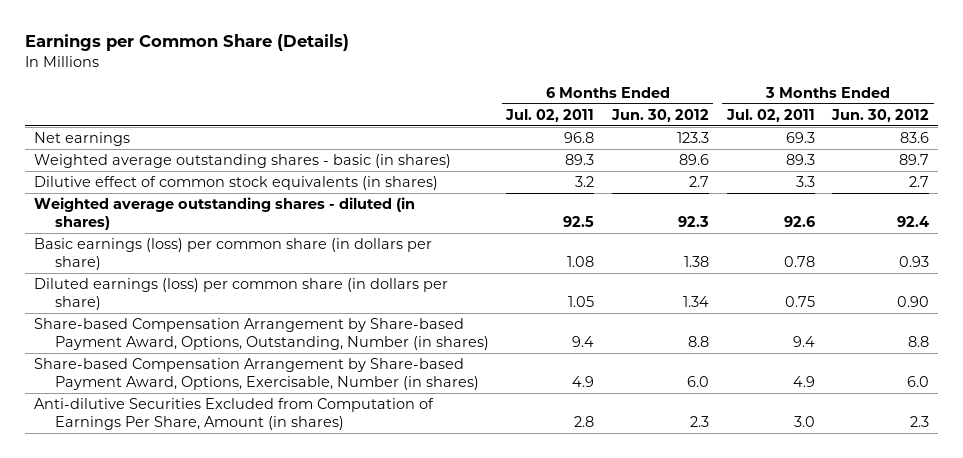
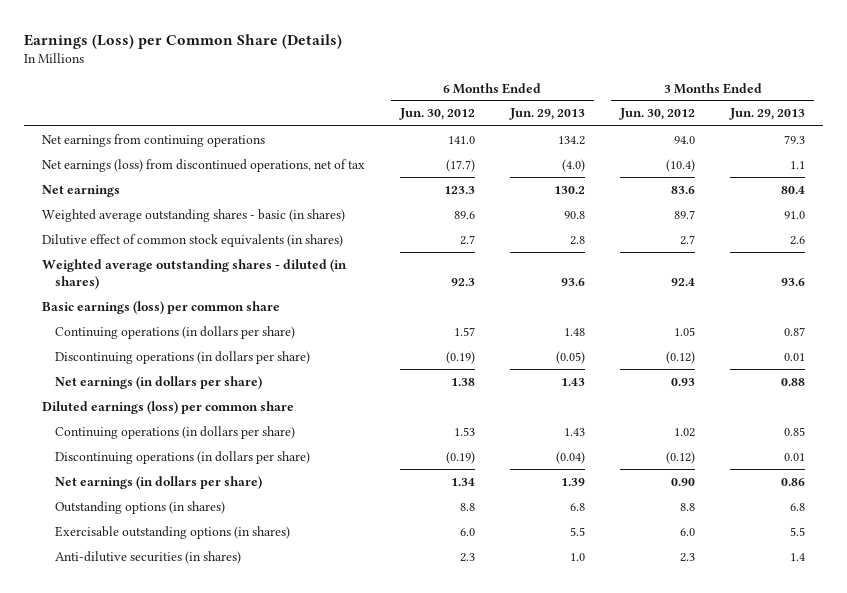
- Earnings per Common Share (Details)
+ Earnings (Loss) per Common Share (Details)
- | 6 Months Ended Jul. 02, 2011 | 6 Months Ended Jun. 30, 2012 | 3 Months Ended Jul. 02, 2011 | 3 Months Ended Jun. 30, 2012
+ | 6 Months Ended Jun. 30, 2012 | 6 Months Ended Jun. 29, 2013 | 3 Months Ended Jun. 30, 2012 | 3 Months Ended Jun. 29, 2013
+ Net earnings from continuing operations | 141.0 | 134.2 | 94.0 | 79.3
+ Net earnings (loss) from discontinued operations, net of tax | (17.7) | (4.0) | (10.4) | 1.1
- Basic earnings (loss) per common share (in dollars per share) | 1.08 | 1.38 | 0.78 | 0.93
- Diluted earnings (loss) per common share (in dollars per share) | 1.05 | 1.34 | 0.75 | 0.90
- Share-based Compensation Arrangement by Share-based Payment Award, Options, Outstanding, Number (in shares) | 9.4 | 8.8 | 9.4 | 8.8
- Share-based Compensation Arrangement by Share-based Payment Award, Options, Exercisable, Number (in shares) | 4.9 | 6.0 | 4.9 | 6.0
- Anti-dilutive Securities Excluded from Computation of Earnings Per Share, Amount (in shares) | 2.8 | 2.3 | 3.0 | 2.3
+ Basic earnings (loss) per common share
+ Continuing operations (in dollars per share) | 1.57 | 1.48 | 1.05 | 0.87
+ Discontinuing operations (in dollars per share) | (0.19) | (0.05) | (0.12) | 0.01
+ Net earnings (in dollars per share) | 1.38 | 1.43 | 0.93 | 0.88
+ Diluted earnings (loss) per common share
+ Continuing operations (in dollars per share) | 1.53 | 1.43 | 1.02 | 0.85
+ Discontinuing operations (in dollars per share) | (0.19) | (0.04) | (0.12) | 0.01
+ Net earnings (in dollars per share) | 1.34 | 1.39 | 0.90 | 0.86
+ Outstanding options (in shares) | 8.8 | 6.8 | 8.8 | 6.8
+ Exercisable outstanding options (in shares) | 6.0 | 5.5 | 6.0 | 5.5
+ Anti-dilutive securities (in shares) | 2.3 | 1.0 | 2.3 | 1.4

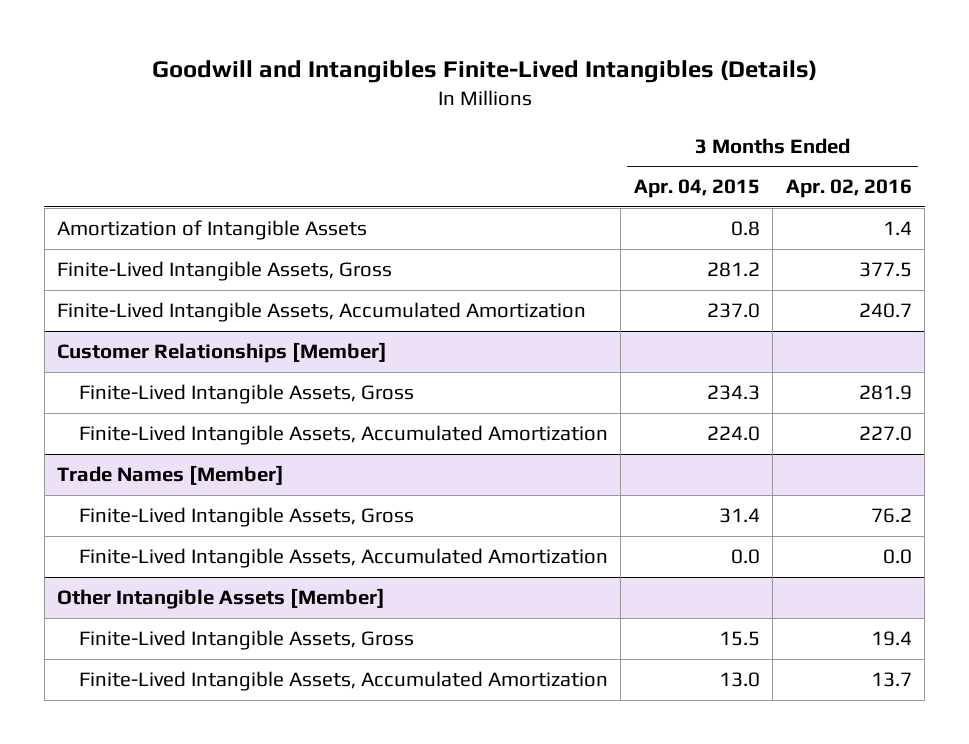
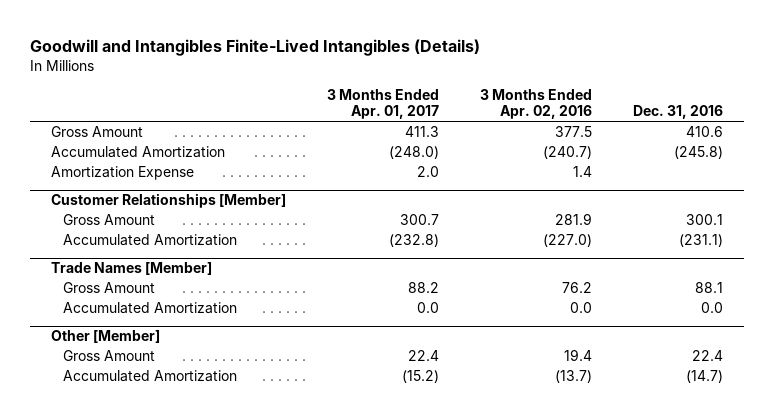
- | 3 Months Ended Apr. 04, 2015 | 3 Months Ended Apr. 02, 2016
+ | 3 Months Ended Apr. 01, 2017 | 3 Months Ended Apr. 02, 2016 | Dec. 31, 2016
- Amortization of Intangible Assets | 0.8 | 1.4
- Finite-Lived Intangible Assets, Gross | 281.2 | 377.5
- Finite-Lived Intangible Assets, Accumulated Amortization | 237.0 | 240.7
+ Gross Amount | 411.3 | 377.5 | 410.6
+ Accumulated Amortization | (248.0) | (240.7) | (245.8)
+ Amortization Expense | 2.0 | 1.4 |
@ Customer Relationships [Member]
- Finite-Lived Intangible Assets, Gross | 234.3 | 281.9
- Finite-Lived Intangible Assets, Accumulated Amortization | 224.0 | 227.0
+ Gross Amount | 300.7 | 281.9 | 300.1
+ Accumulated Amortization | (232.8) | (227.0) | (231.1)
@ Trade Names [Member]
- Finite-Lived Intangible Assets, Gross | 31.4 | 76.2
- Finite-Lived Intangible Assets, Accumulated Amortization | 0.0 | 0.0
- Other Intangible Assets [Member]
- Finite-Lived Intangible Assets, Gross | 15.5 | 19.4
- Finite-Lived Intangible Assets, Accumulated Amortization | 13.0 | 13.7
@ Trade Names [Member]
+ Gross Amount | 88.2 | 76.2 | 88.1
+ Accumulated Amortization | 0.0 | 0.0 | 0.0
+ Other [Member]
+ Gross Amount | 22.4 | 19.4 | 22.4
+ Accumulated Amortization | (15.2) | (13.7) | (14.7)

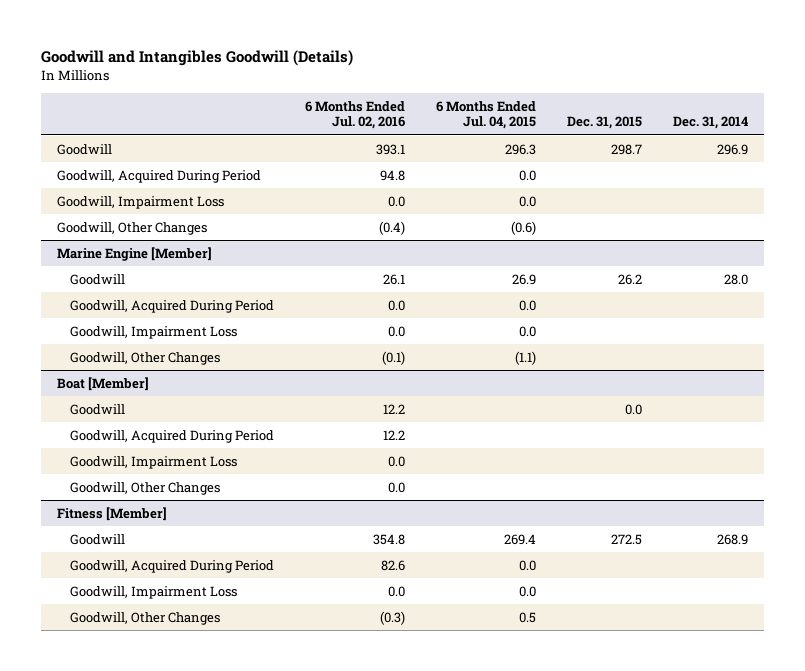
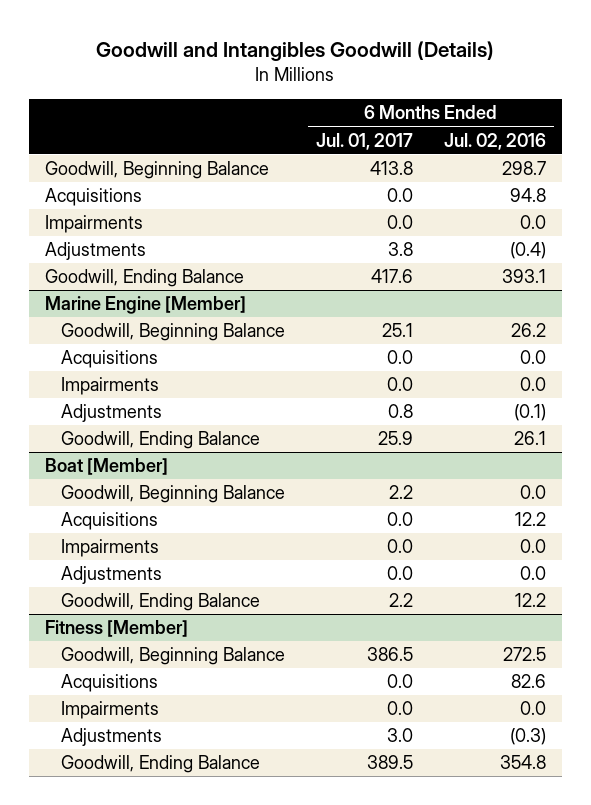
- | 6 Months Ended Jul. 02, 2016 | 6 Months Ended Jul. 04, 2015 | Dec. 31, 2015 | Dec. 31, 2014
+ | 6 Months Ended Jul. 01, 2017 | 6 Months Ended Jul. 02, 2016
- Goodwill | 393.1 | 296.3 | 298.7 | 296.9
- Goodwill, Acquired During Period | 94.8 | 0.0 | |
- Goodwill, Impairment Loss | 0.0 | 0.0 | |
- Goodwill, Other Changes | (0.4) | (0.6) | |
+ Goodwill, Beginning Balance | 413.8 | 298.7
+ Acquisitions | 0.0 | 94.8
+ Impairments | 0.0 | 0.0
+ Adjustments | 3.8 | (0.4)
+ Goodwill, Ending Balance | 417.6 | 393.1
@ Marine Engine [Member]
- Goodwill | 26.1 | 26.9 | 26.2 | 28.0
- Goodwill, Acquired During Period | 0.0 | 0.0 | |
- Goodwill, Impairment Loss | 0.0 | 0.0 | |
- Goodwill, Other Changes | (0.1) | (1.1) | |
+ Goodwill, Beginning Balance | 25.1 | 26.2
+ Acquisitions | 0.0 | 0.0
+ Impairments | 0.0 | 0.0
+ Adjustments | 0.8 | (0.1)
+ Goodwill, Ending Balance | 25.9 | 26.1
@ Boat [Member]
- Goodwill | 12.2 | | 0.0 |
- Goodwill, Acquired During Period | 12.2 | | |
- Goodwill, Impairment Loss | 0.0 | | |
- Goodwill, Other Changes | 0.0 | | |
+ Goodwill, Beginning Balance | 2.2 | 0.0
+ Acquisitions | 0.0 | 12.2
+ Impairments | 0.0 | 0.0
+ Adjustments | 0.0 | 0.0
+ Goodwill, Ending Balance | 2.2 | 12.2
@ Fitness [Member]
- Goodwill | 354.8 | 269.4 | 272.5 | 268.9
- Goodwill, Acquired During Period | 82.6 | 0.0 | |
- Goodwill, Impairment Loss | 0.0 | 0.0 | |
- Goodwill, Other Changes | (0.3) | 0.5 | |
+ Goodwill, Beginning Balance | 386.5 | 272.5
+ Acquisitions | 0.0 | 82.6
+ Impairments | 0.0 | 0.0
+ Adjustments | 3.0 | (0.3)
+ Goodwill, Ending Balance | 389.5 | 354.8

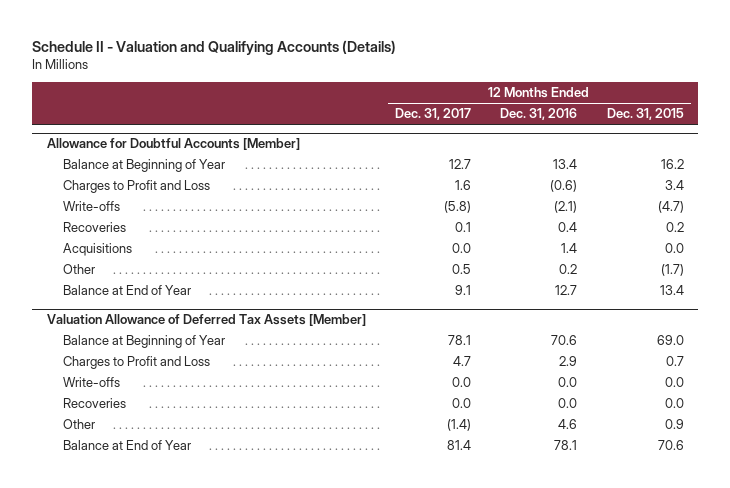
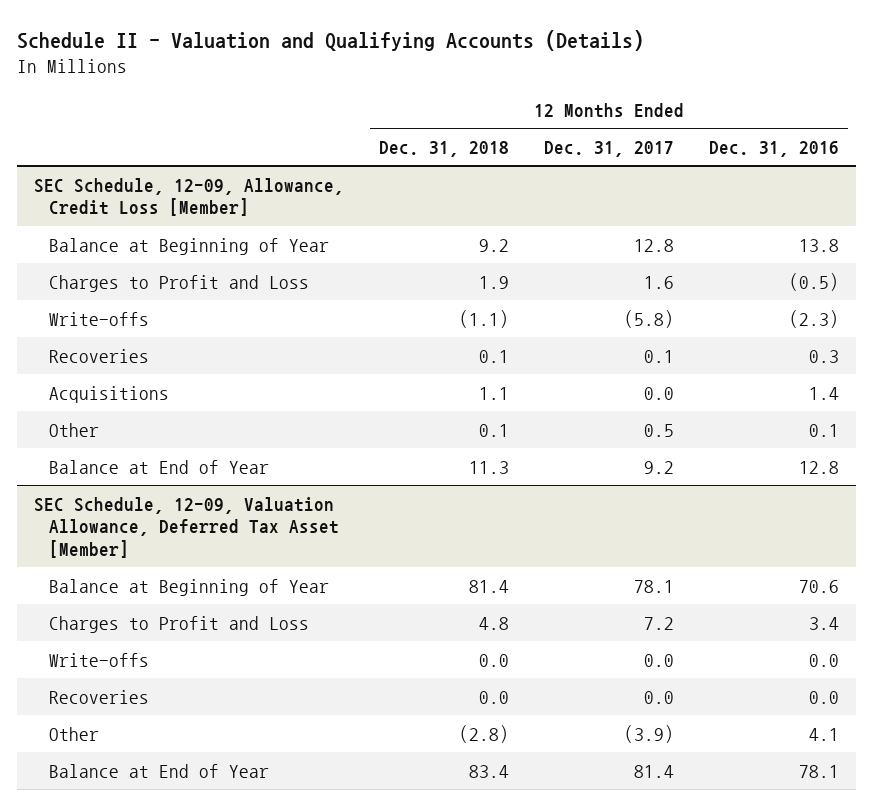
- | 12 Months Ended Dec. 31, 2017 | 12 Months Ended Dec. 31, 2016 | 12 Months Ended Dec. 31, 2015
+ | 12 Months Ended Dec. 31, 2018 | 12 Months Ended Dec. 31, 2017 | 12 Months Ended Dec. 31, 2016
- Allowance for Doubtful Accounts [Member]
- Balance at Beginning of Year | 12.7 | 13.4 | 16.2
- Charges to Profit and Loss | 1.6 | (0.6) | 3.4
- Write-offs | (5.8) | (2.1) | (4.7)
- Recoveries | 0.1 | 0.4 | 0.2
+ SEC Schedule, 12-09, Allowance, Credit Loss [Member]
+ Balance at Beginning of Year | 9.2 | 12.8 | 13.8
+ Charges to Profit and Loss | 1.9 | 1.6 | (0.5)
+ Write-offs | (1.1) | (5.8) | (2.3)
+ Recoveries | 0.1 | 0.1 | 0.3
- Other | 0.5 | 0.2 | (1.7)
- Balance at End of Year | 9.1 | 12.7 | 13.4
- Valuation Allowance of Deferred Tax Assets [Member]
+ Other | 0.1 | 0.5 | 0.1
+ Balance at End of Year | 11.3 | 9.2 | 12.8
+ SEC Schedule, 12-09, Valuation Allowance, Deferred Tax Asset [Member]
- Charges to Profit and Loss | 4.7 | 2.9 | 0.7
+ Charges to Profit and Loss | 4.8 | 7.2 | 3.4
- Other | (1.4) | 4.6 | 0.9
+ Other | (2.8) | (3.9) | 4.1

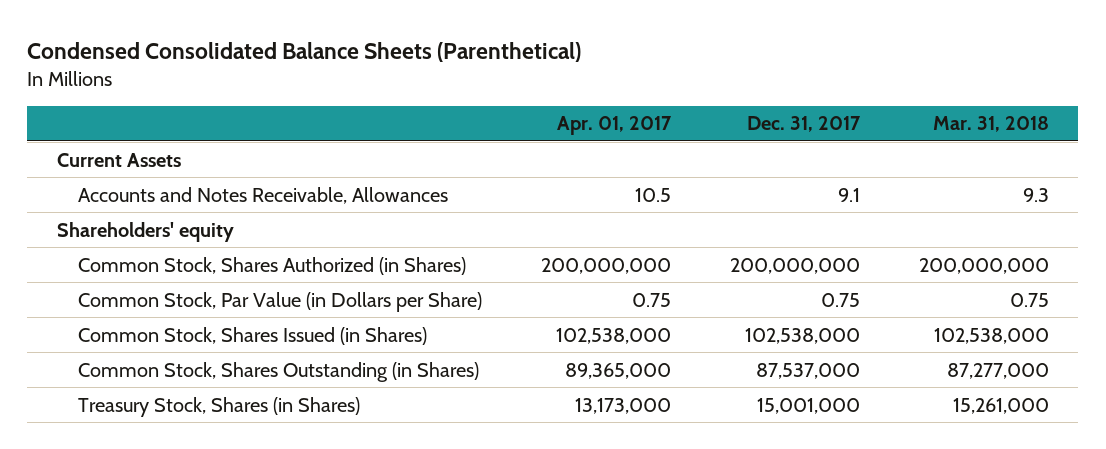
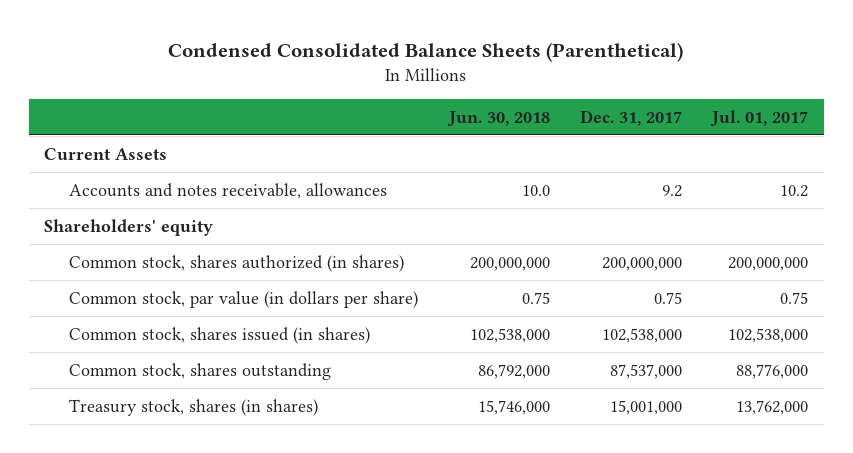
- | Apr. 01, 2017 | Dec. 31, 2017 | Mar. 31, 2018
+ | Jun. 30, 2018 | Dec. 31, 2017 | Jul. 01, 2017
- Accounts and Notes Receivable, Allowances | 10.5 | 9.1 | 9.3
+ Accounts and notes receivable, allowances | 10.0 | 9.2 | 10.2
- Common Stock, Shares Authorized (in Shares) | 200,000,000 | 200,000,000 | 200,000,000
- Common Stock, Par Value (in Dollars per Share) | 0.75 | 0.75 | 0.75
- Common Stock, Shares Issued (in Shares) | 102,538,000 | 102,538,000 | 102,538,000
- Common Stock, Shares Outstanding (in Shares) | 89,365,000 | 87,537,000 | 87,277,000
- Treasury Stock, Shares (in Shares) | 13,173,000 | 15,001,000 | 15,261,000
+ Common stock, shares authorized (in shares) | 200,000,000 | 200,000,000 | 200,000,000
+ Common stock, par value (in dollars per share) | 0.75 | 0.75 | 0.75
+ Common stock, shares issued (in shares) | 102,538,000 | 102,538,000 | 102,538,000
+ Common stock, shares outstanding | 86,792,000 | 87,537,000 | 88,776,000
+ Treasury stock, shares (in shares) | 15,746,000 | 15,001,000 | 13,762,000

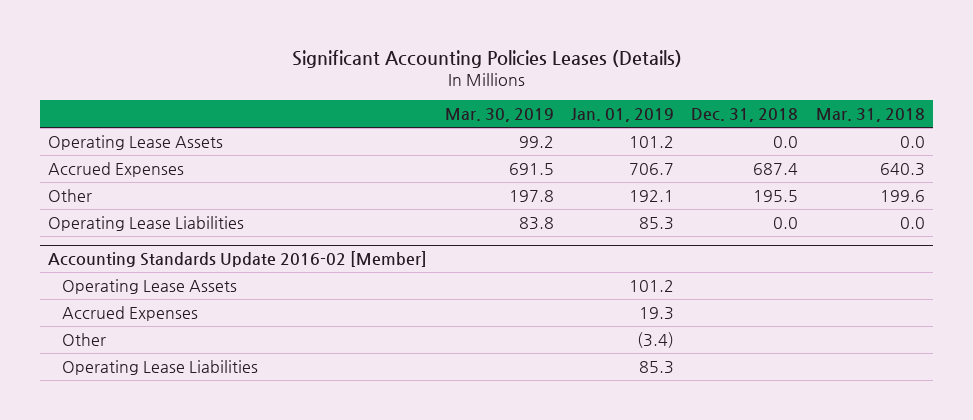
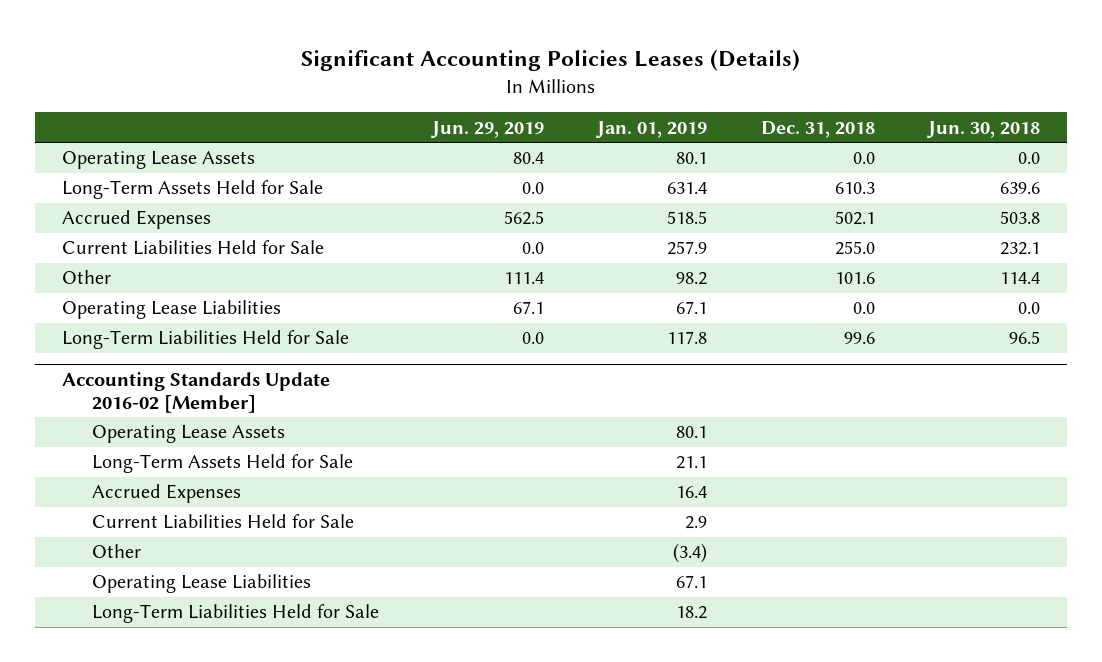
- | Mar. 30, 2019 | Jan. 01, 2019 | Dec. 31, 2018 | Mar. 31, 2018
+ | Jun. 29, 2019 | Jan. 01, 2019 | Dec. 31, 2018 | Jun. 30, 2018
- Operating Lease Assets | 99.2 | 101.2 | 0.0 | 0.0
- Accrued Expenses | 691.5 | 706.7 | 687.4 | 640.3
- Other | 197.8 | 192.1 | 195.5 | 199.6
- Operating Lease Liabilities | 83.8 | 85.3 | 0.0 | 0.0
+ Operating Lease Assets | 80.4 | 80.1 | 0.0 | 0.0
+ Long-Term Assets Held for Sale | 0.0 | 631.4 | 610.3 | 639.6
+ Accrued Expenses | 562.5 | 518.5 | 502.1 | 503.8
+ Current Liabilities Held for Sale | 0.0 | 257.9 | 255.0 | 232.1
+ Other | 111.4 | 98.2 | 101.6 | 114.4
+ Operating Lease Liabilities | 67.1 | 67.1 | 0.0 | 0.0
+ Long-Term Liabilities Held for Sale | 0.0 | 117.8 | 99.6 | 96.5
@ Accounting Standards Update 2016-02 [Member]
- Operating Lease Assets | | 101.2 | |
- Accrued Expenses | | 19.3 | |
+ Operating Lease Assets | | 80.1 | |
+ Long-Term Assets Held for Sale | | 21.1 | |
+ Accrued Expenses | | 16.4 | |
+ Current Liabilities Held for Sale | | 2.9 | |
- Operating Lease Liabilities | | 85.3 | |
+ Operating Lease Liabilities | | 67.1 | |
+ Long-Term Liabilities Held for Sale | | 18.2 | |

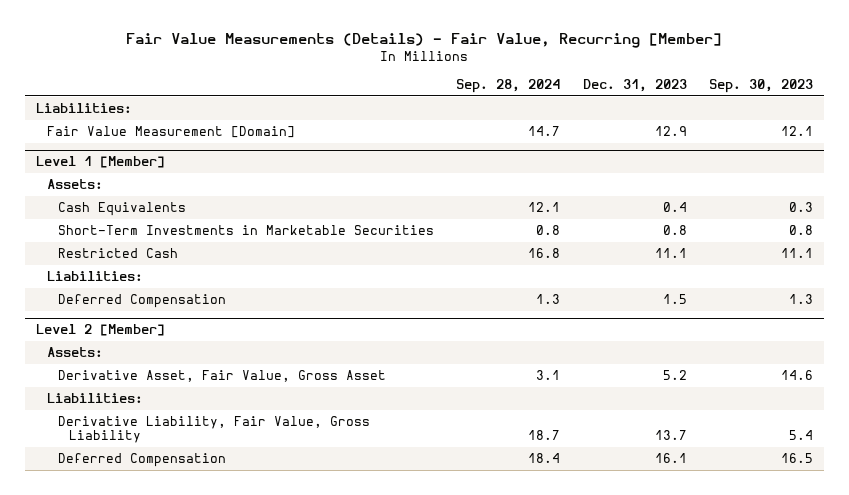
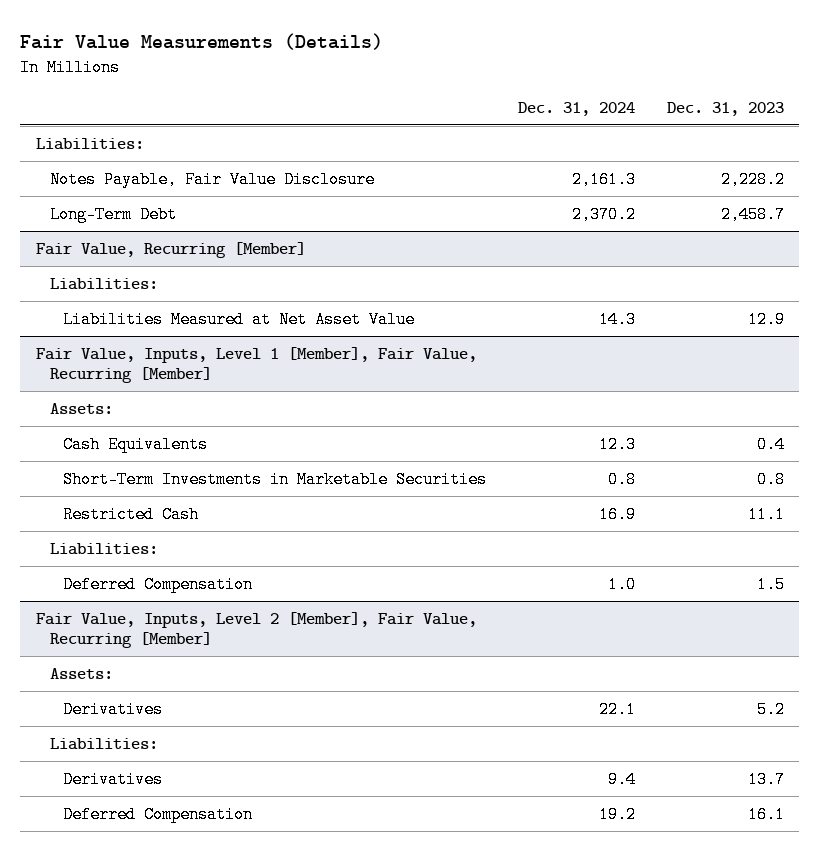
- Fair Value Measurements (Details) - Fair Value, Recurring [Member]
+ Fair Value Measurements (Details)
- | Sep. 28, 2024 | Dec. 31, 2023 | Sep. 30, 2023
+ | Dec. 31, 2024 | Dec. 31, 2023
- Fair Value Measurement [Domain] | 14.7 | 12.9 | 12.1
- Level 1 [Member]
+ Notes Payable, Fair Value Disclosure | 2,161.3 | 2,228.2
+ Long-Term Debt | 2,370.2 | 2,458.7
+ Fair Value, Recurring [Member]
+ Liabilities:
+ Liabilities Measured at Net Asset Value | 14.3 | 12.9
+ Fair Value, Inputs, Level 1 [Member], Fair Value, Recurring [Member]
- Level 2 [Member]
+ Fair Value, Inputs, Level 2 [Member], Fair Value, Recurring [Member]
- Derivative Asset, Fair Value, Gross Asset | 3.1 | 5.2 | 14.6
+ Derivatives | 22.1 | 5.2
- Derivative Liability, Fair Value, Gross Liability | 18.7 | 13.7 | 5.4
+ Derivatives | 9.4 | 13.7

